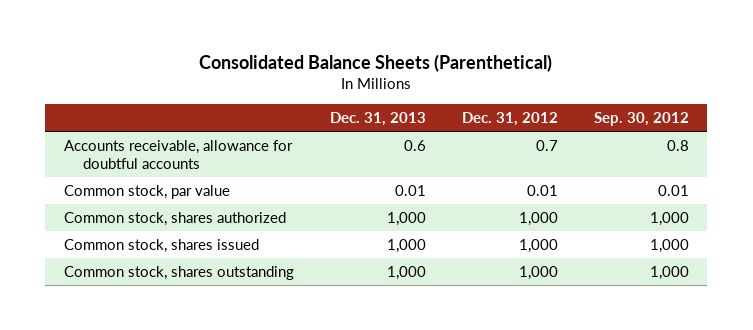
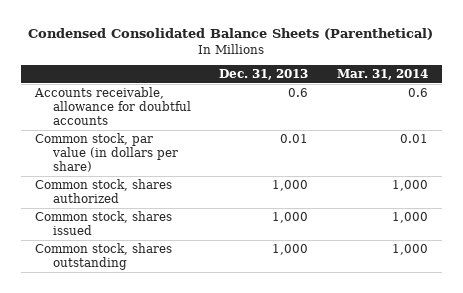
- Consolidated Balance Sheets (Parenthetical)
+ Condensed Consolidated Balance Sheets (Parenthetical)
- | Dec. 31, 2013 | Dec. 31, 2012 | Sep. 30, 2012
+ | Dec. 31, 2013 | Mar. 31, 2014
- Common stock, par value | 0.01 | 0.01 | 0.01
+ Common stock, par value (in dollars per share) | 0.01 | 0.01

